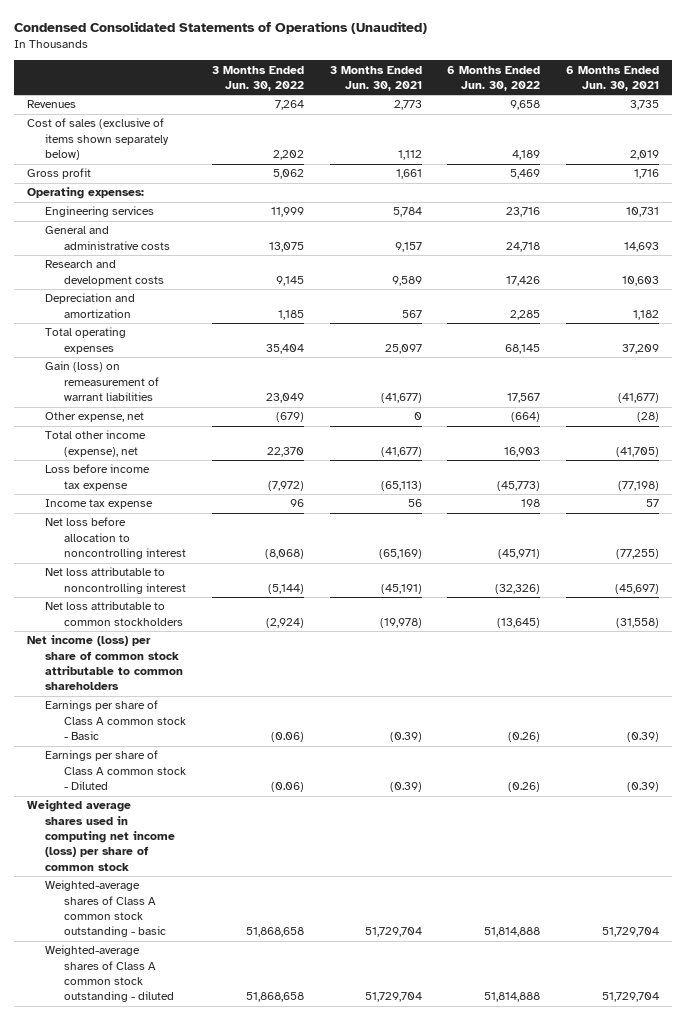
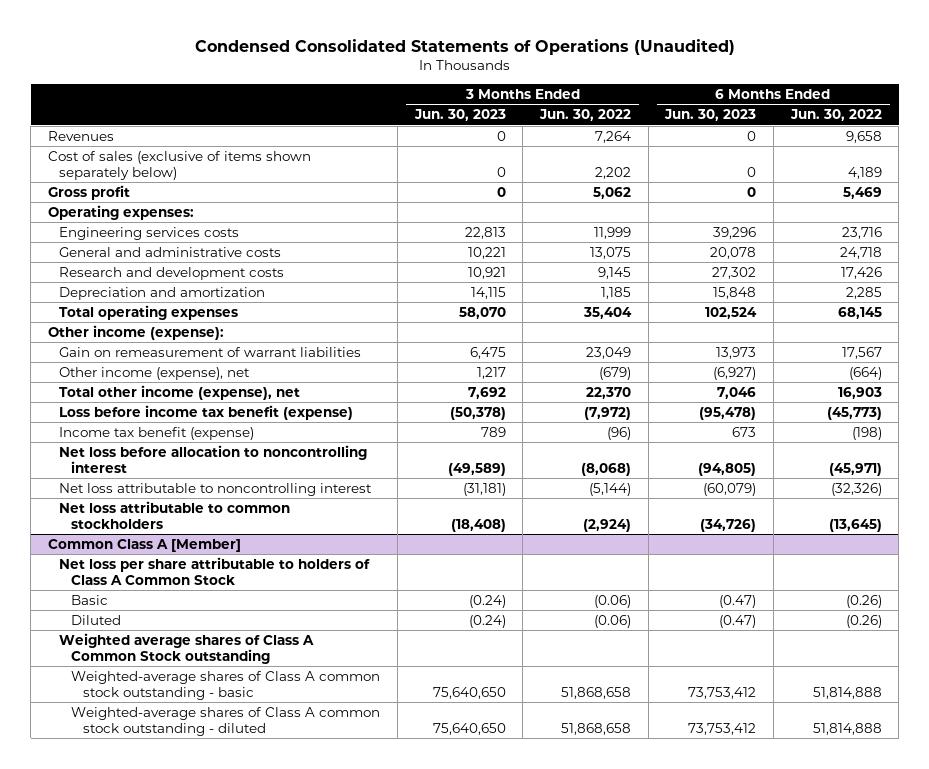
- | 3 Months Ended Jun. 30, 2022 | 3 Months Ended Jun. 30, 2021 | 6 Months Ended Jun. 30, 2022 | 6 Months Ended Jun. 30, 2021
+ | 3 Months Ended Jun. 30, 2023 | 3 Months Ended Jun. 30, 2022 | 6 Months Ended Jun. 30, 2023 | 6 Months Ended Jun. 30, 2022
- Engineering services | 11,999 | 5,784 | 23,716 | 10,731
+ Engineering services costs | 22,813 | 11,999 | 39,296 | 23,716
- Gain (loss) on remeasurement of warrant liabilities | 23,049 | (41,677) | 17,567 | (41,677)
- Other expense, net | (679) | 0 | (664) | (28)
+ Other income (expense):
+ Gain on remeasurement of warrant liabilities | 6,475 | 23,049 | 13,973 | 17,567
+ Other income (expense), net | 1,217 | (679) | (6,927) | (664)
- Loss before income tax expense | (7,972) | (65,113) | (45,773) | (77,198)
- Income tax expense | 96 | 56 | 198 | 57
+ Loss before income tax benefit (expense) | (50,378) | (7,972) | (95,478) | (45,773)
+ Income tax benefit (expense) | 789 | (96) | 673 | (198)
- Net income (loss) per share of common stock attributable to common shareholders
- Earnings per share of Class A common stock - Basic | (0.06) | (0.39) | (0.26) | (0.39)
- Earnings per share of Class A common stock - Diluted | (0.06) | (0.39) | (0.26) | (0.39)
- Weighted average shares used in computing net income (loss) per share of common stock
+ Common Class A [Member]
+ Net loss per share attributable to holders of Class A Common Stock
+ Basic | (0.24) | (0.06) | (0.47) | (0.26)
+ Diluted | (0.24) | (0.06) | (0.47) | (0.26)
+ Weighted average shares of Class A Common Stock outstanding

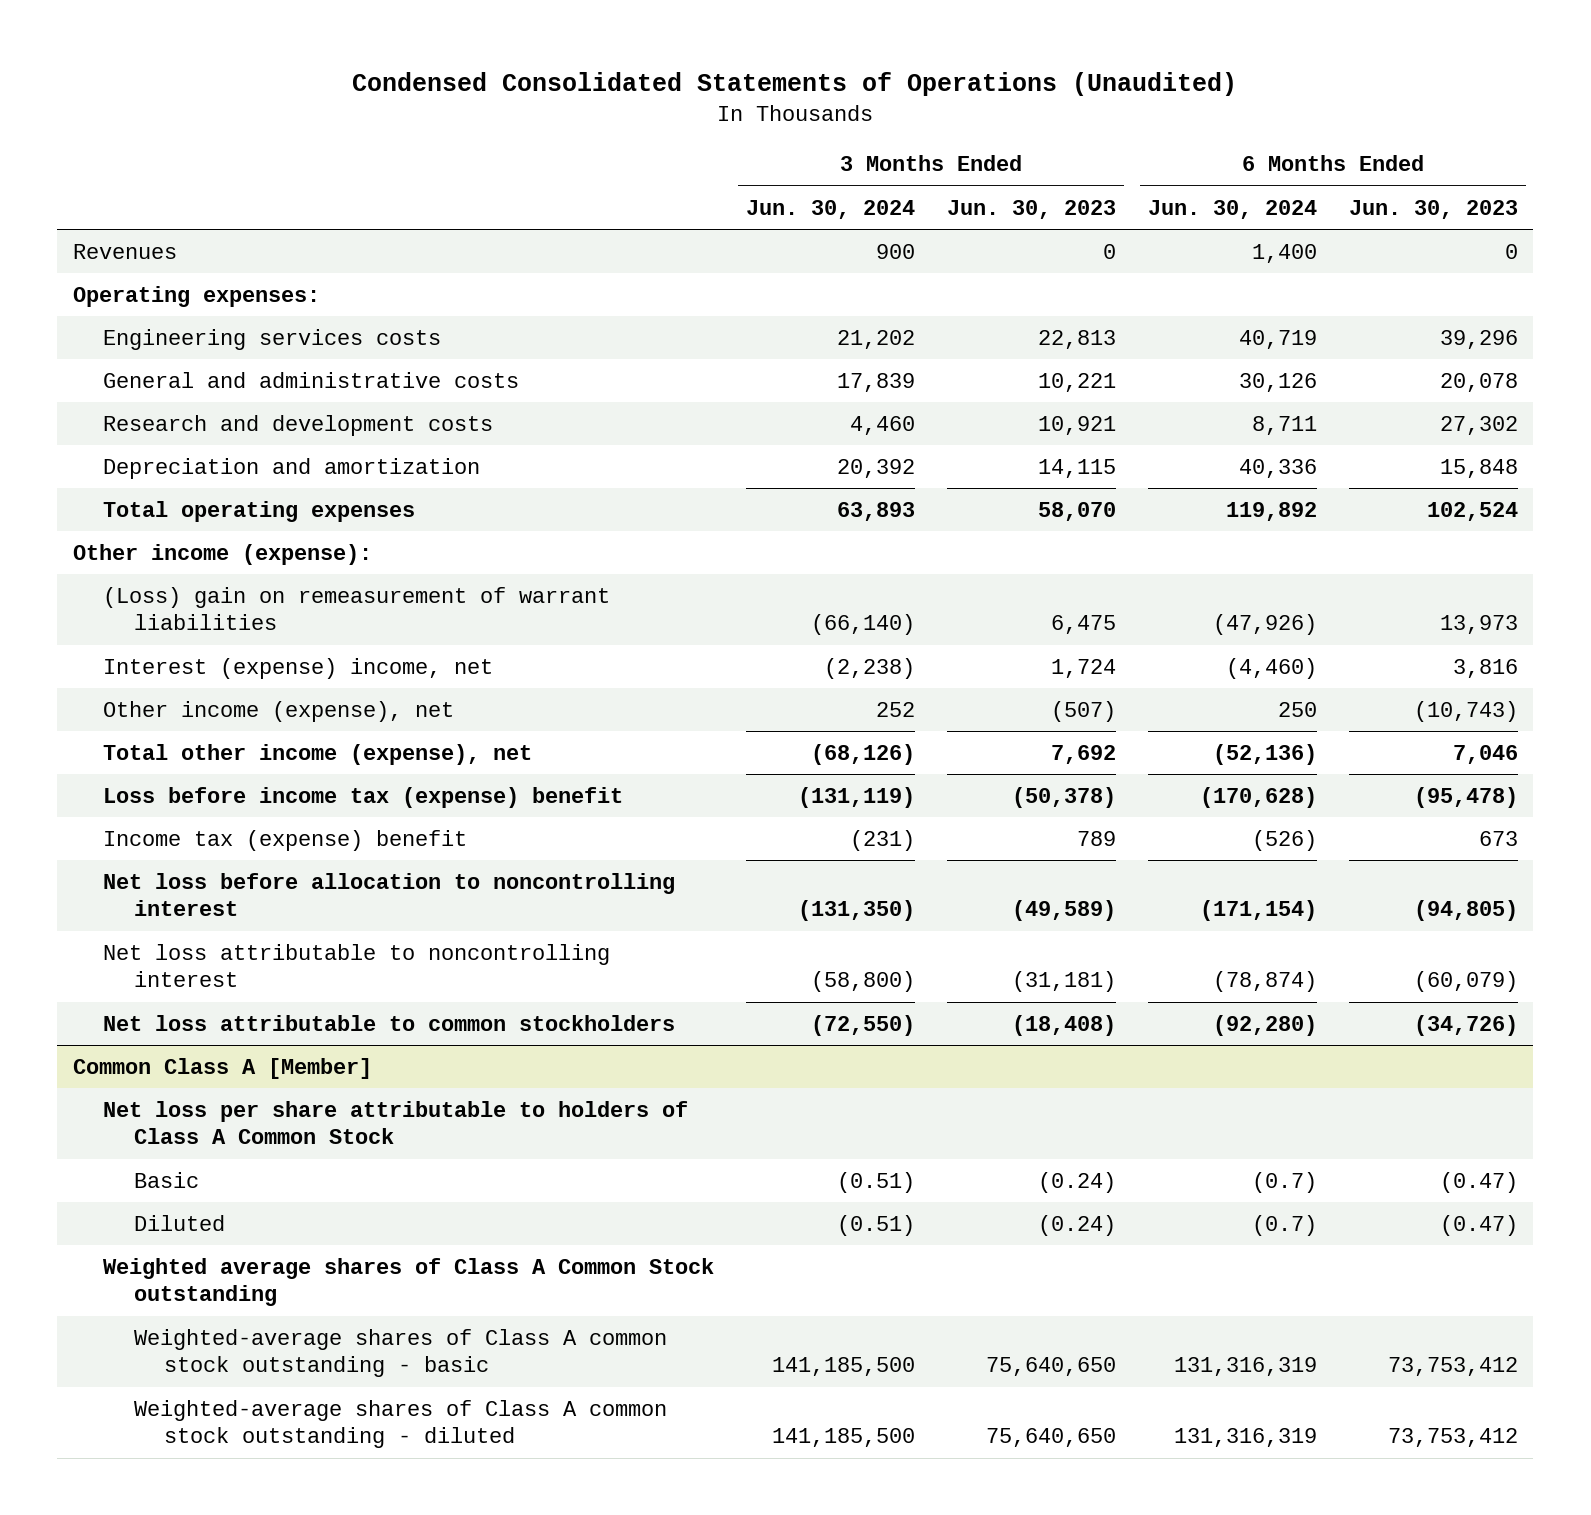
- | 3 Months Ended Jun. 30, 2023 | 3 Months Ended Jun. 30, 2022 | 6 Months Ended Jun. 30, 2023 | 6 Months Ended Jun. 30, 2022
+ | 3 Months Ended Jun. 30, 2024 | 3 Months Ended Jun. 30, 2023 | 6 Months Ended Jun. 30, 2024 | 6 Months Ended Jun. 30, 2023
- Cost of sales (exclusive of items shown separately below) | 0 | 2,202 | 0 | 4,189
- Gross profit | 0 | 5,062 | 0 | 5,469
- Gain on remeasurement of warrant liabilities | 6,475 | 23,049 | 13,973 | 17,567
- Other income (expense), net | 1,217 | (679) | (6,927) | (664)
+ (Loss) gain on remeasurement of warrant liabilities | (66,140) | 6,475 | (47,926) | 13,973
+ Interest (expense) income, net | (2,238) | 1,724 | (4,460) | 3,816
+ Other income (expense), net | 252 | (507) | 250 | (10,743)
- Loss before income tax benefit (expense) | (50,378) | (7,972) | (95,478) | (45,773)
- Income tax benefit (expense) | 789 | (96) | 673 | (198)
+ Loss before income tax (expense) benefit | (131,119) | (50,378) | (170,628) | (95,478)
+ Income tax (expense) benefit | (231) | 789 | (526) | 673

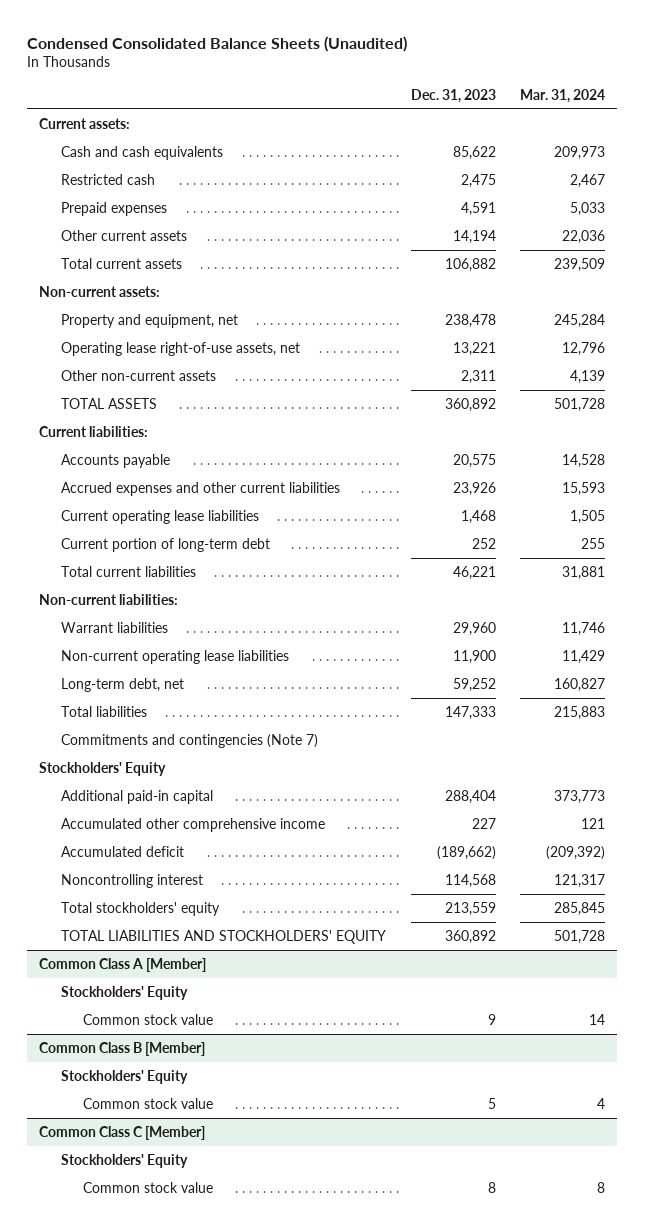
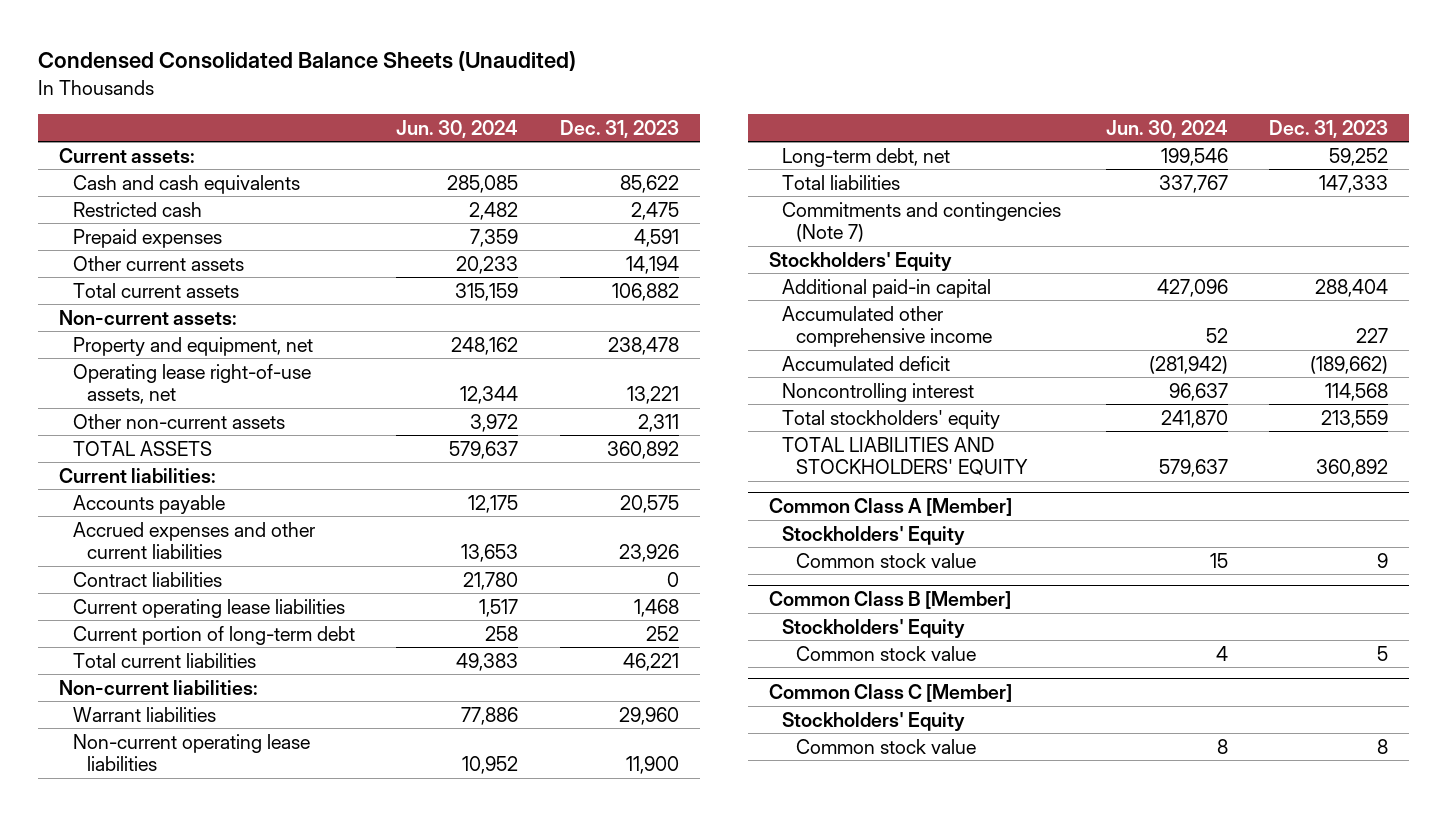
- | Dec. 31, 2023 | Mar. 31, 2024
+ | Jun. 30, 2024 | Dec. 31, 2023
+ Contract liabilities | 21,780 | 0

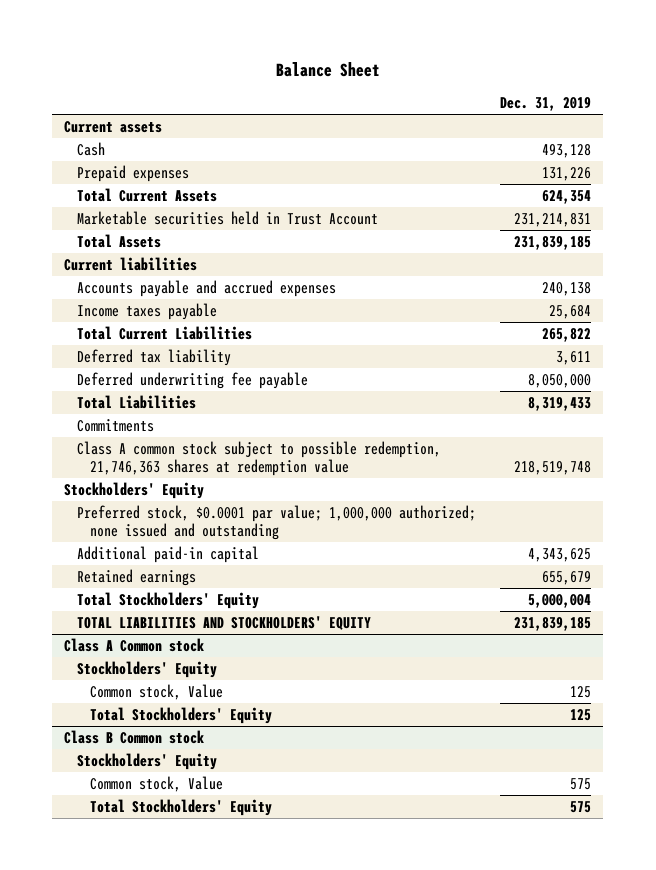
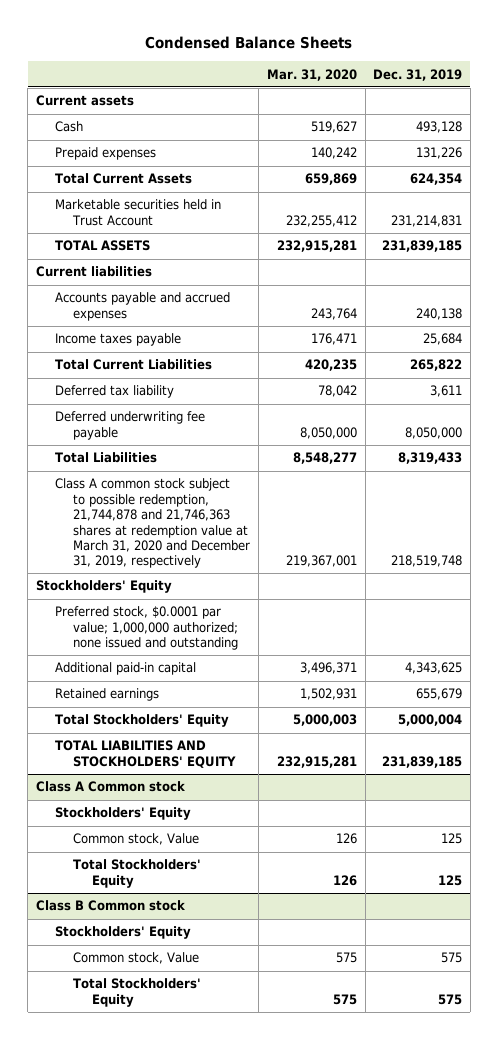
- Balance Sheet
+ Condensed Balance Sheets
- | Dec. 31, 2019
+ | Mar. 31, 2020 | Dec. 31, 2019
- Total Assets | 231,839,185
+ TOTAL ASSETS | 232,915,281 | 231,839,185
- Commitments
- Class A common stock subject to possible redemption, 21,746,363 shares at redemption value | 218,519,748
+ Class A common stock subject to possible redemption, 21,744,878 and 21,746,363 shares at redemption value at March 31, 2020 and December 31, 2019, respectively | 219,367,001 | 218,519,748

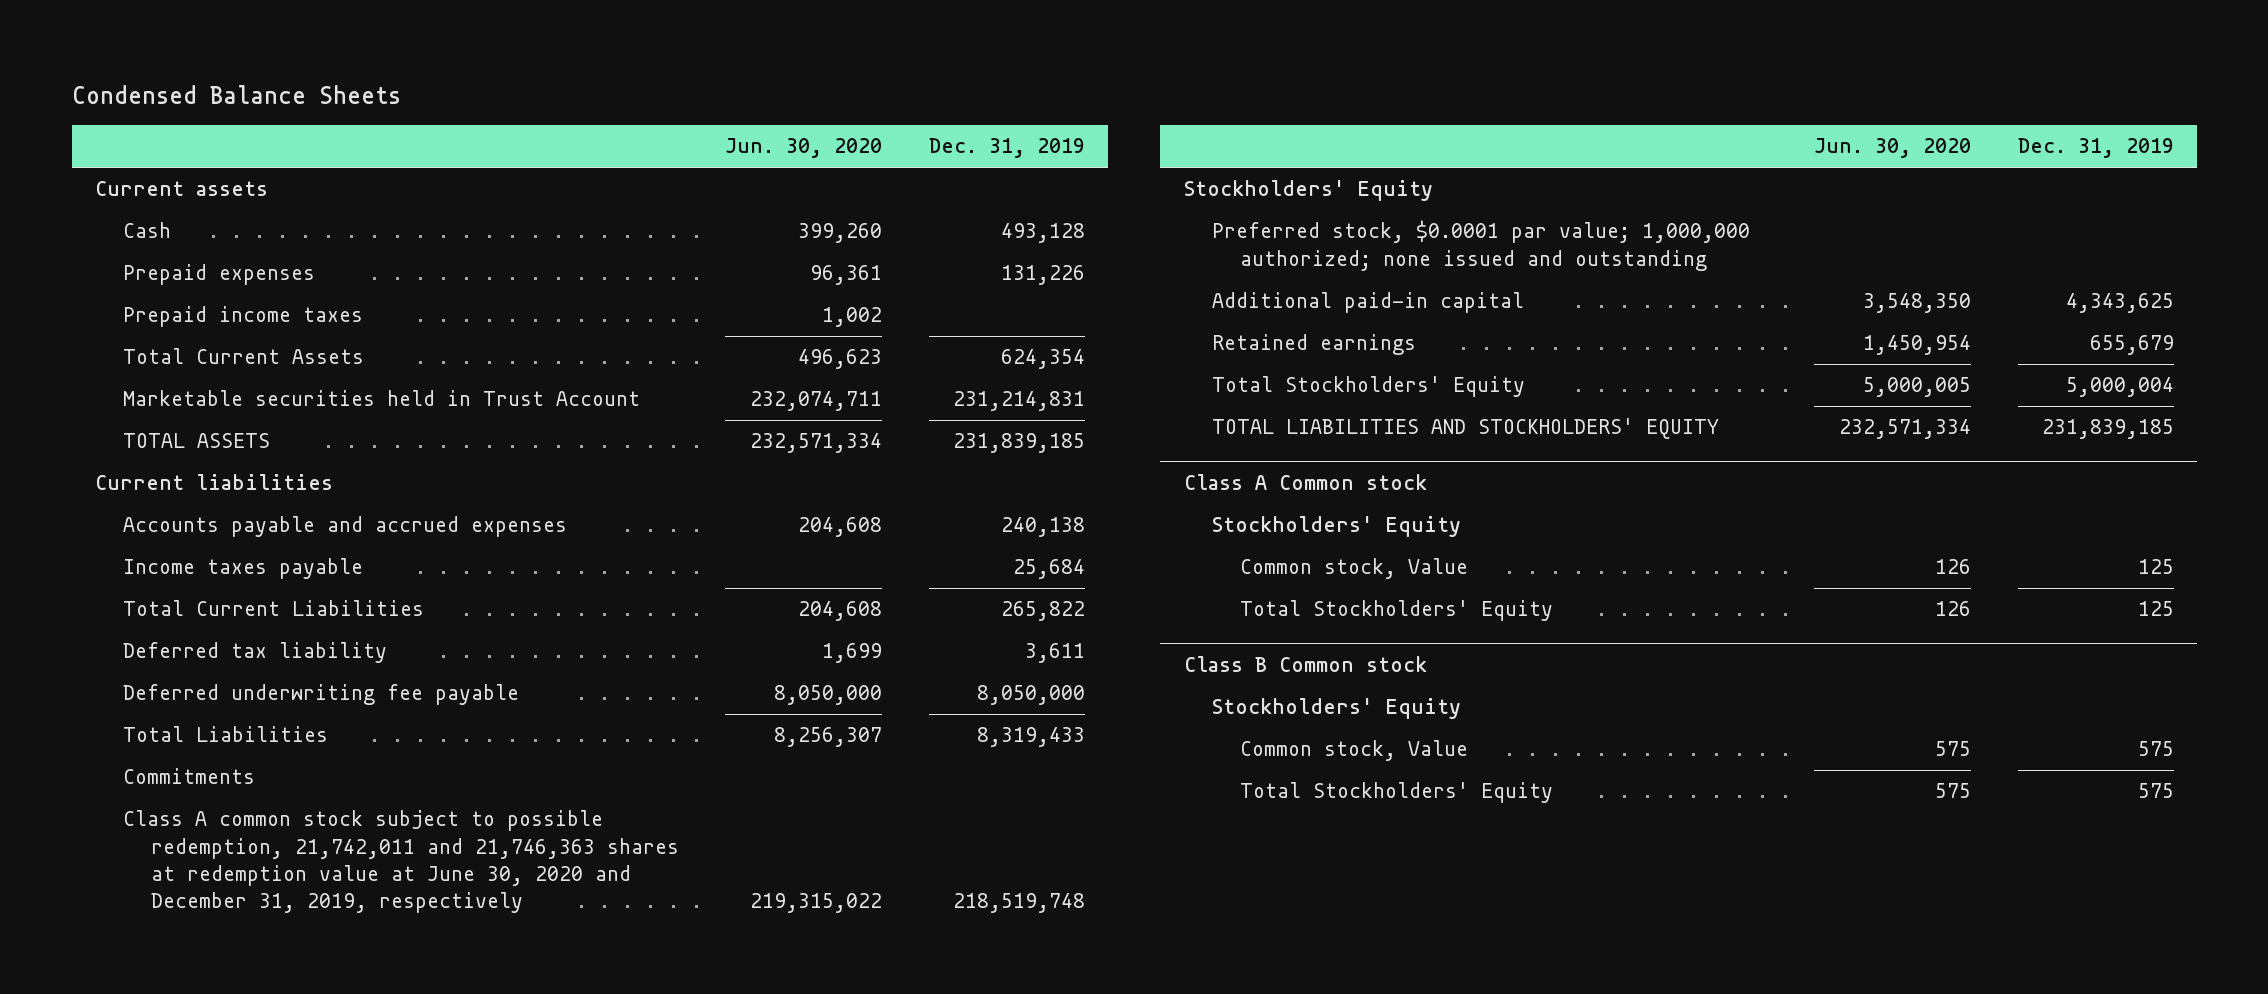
- | Mar. 31, 2020 | Dec. 31, 2019
+ | Jun. 30, 2020 | Dec. 31, 2019
+ Prepaid income taxes | 1,002 |
- Class A common stock subject to possible redemption, 21,744,878 and 21,746,363 shares at redemption value at March 31, 2020 and December 31, 2019, respectively | 219,367,001 | 218,519,748
+ Commitments
+ Class A common stock subject to possible redemption, 21,742,011 and 21,746,363 shares at redemption value at June 30, 2020 and December 31, 2019, respectively | 219,315,022 | 218,519,748

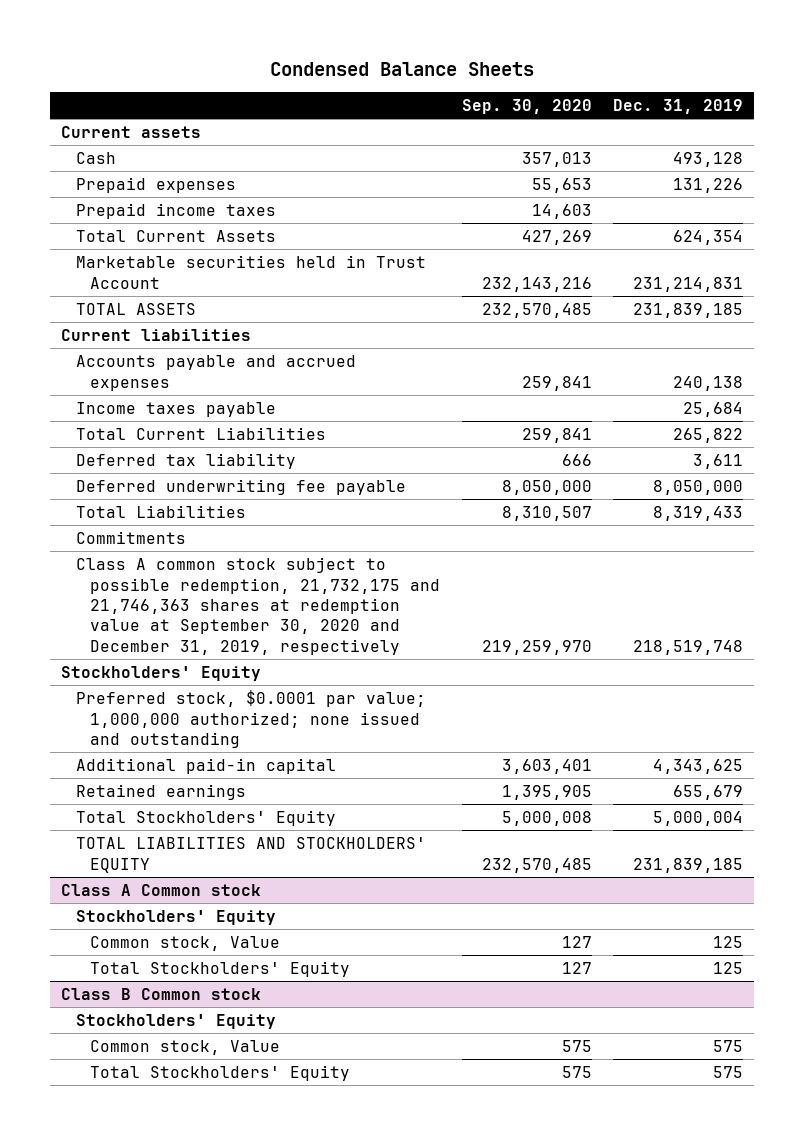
- | Jun. 30, 2020 | Dec. 31, 2019
+ | Sep. 30, 2020 | Dec. 31, 2019
- Class A common stock subject to possible redemption, 21,742,011 and 21,746,363 shares at redemption value at June 30, 2020 and December 31, 2019, respectively | 219,315,022 | 218,519,748
+ Class A common stock subject to possible redemption, 21,732,175 and 21,746,363 shares at redemption value at September 30, 2020 and December 31, 2019, respectively | 219,259,970 | 218,519,748

